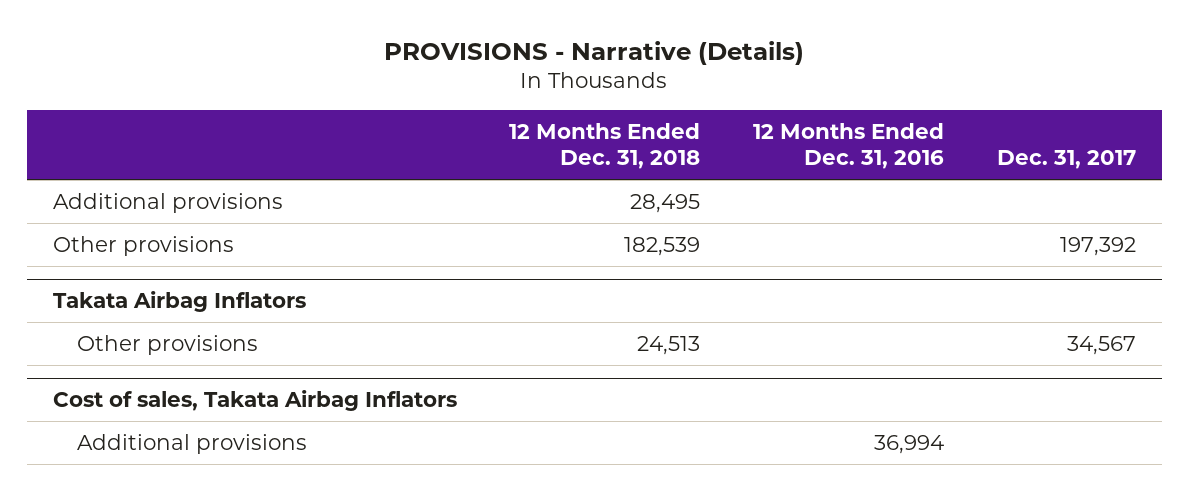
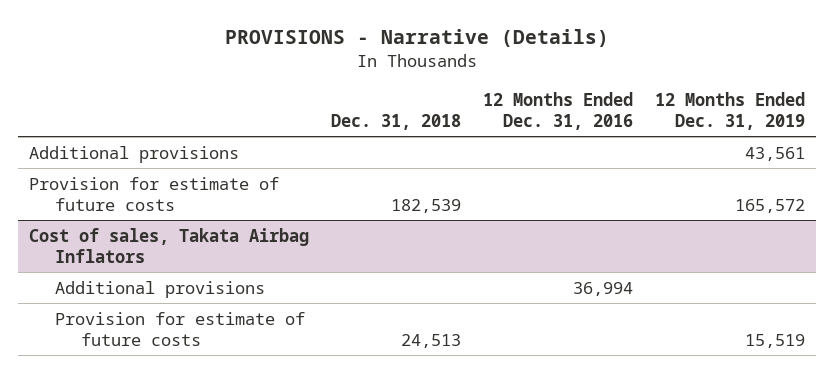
- | 12 Months Ended Dec. 31, 2018 | 12 Months Ended Dec. 31, 2016 | Dec. 31, 2017
+ | Dec. 31, 2018 | 12 Months Ended Dec. 31, 2016 | 12 Months Ended Dec. 31, 2019
- Other provisions | 182,539 | | 197,392
- Takata Airbag Inflators
- Other provisions | 24,513 | | 34,567
+ Provision for estimate of future costs | 182,539 | | 165,572
@ Cost of sales, Takata Airbag Inflators
+ Provision for estimate of future costs | 24,513 | | 15,519

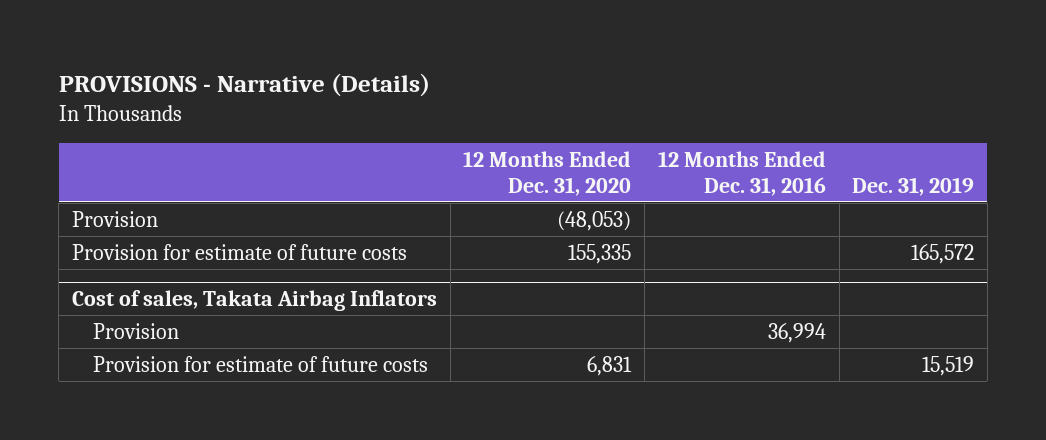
- | Dec. 31, 2018 | 12 Months Ended Dec. 31, 2016 | 12 Months Ended Dec. 31, 2019
+ | 12 Months Ended Dec. 31, 2020 | 12 Months Ended Dec. 31, 2016 | Dec. 31, 2019
- Additional provisions | | | 43,561
+ Provision | (48,053) | |
@ Cost of sales, Takata Airbag Inflators
- Additional provisions | | 36,994 |
+ Provision | | 36,994 |

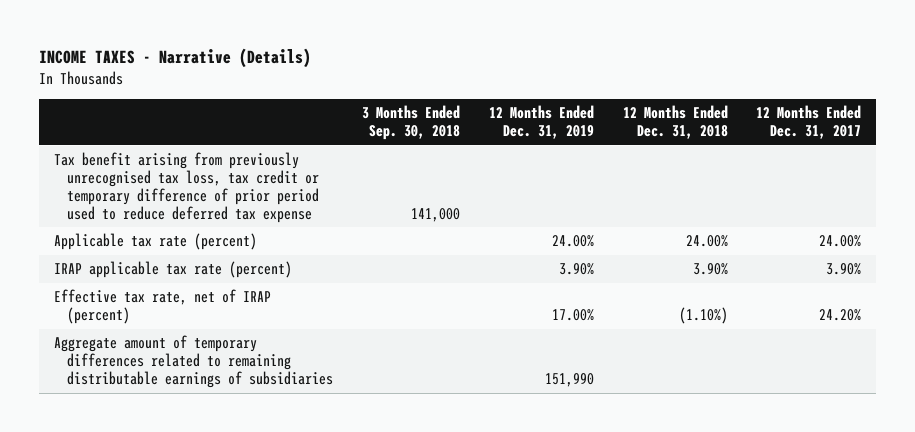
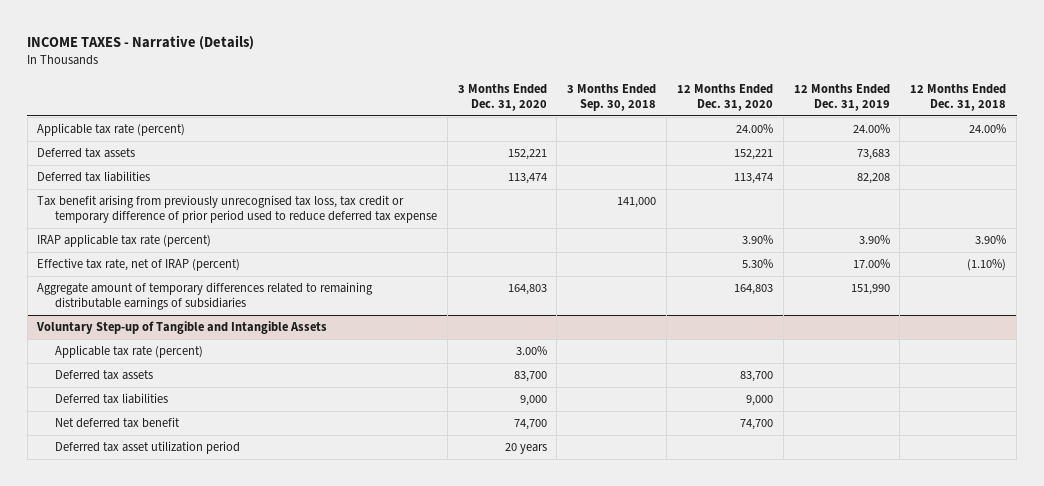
- | 3 Months Ended Sep. 30, 2018 | 12 Months Ended Dec. 31, 2019 | 12 Months Ended Dec. 31, 2018 | 12 Months Ended Dec. 31, 2017
+ | 3 Months Ended Dec. 31, 2020 | 3 Months Ended Sep. 30, 2018 | 12 Months Ended Dec. 31, 2020 | 12 Months Ended Dec. 31, 2019 | 12 Months Ended Dec. 31, 2018
+ Deferred tax assets | 152,221 | | 152,221 | 73,683 |
+ Deferred tax liabilities | 113,474 | | 113,474 | 82,208 |
moved down: Tax benefit arising from previously unrecognised tax loss, tax credit or temporary difference of prior period used to reduce deferred tax expense | | 141,000 | | |
+ Voluntary Step-up of Tangible and Intangible Assets
+ Applicable tax rate (percent) | 3.00% | | | |
+ Deferred tax assets | 83,700 | | 83,700 | |
+ Deferred tax liabilities | 9,000 | | 9,000 | |
+ Net deferred tax benefit | 74,700 | | 74,700 | |
+ Deferred tax asset utilization period | 20 years | | | |

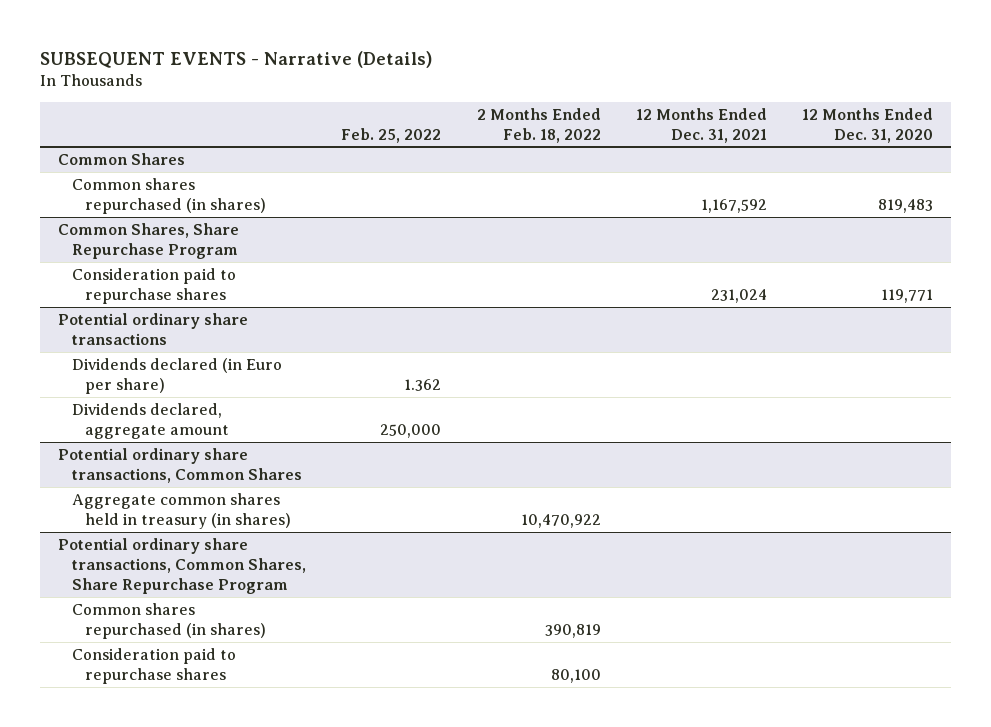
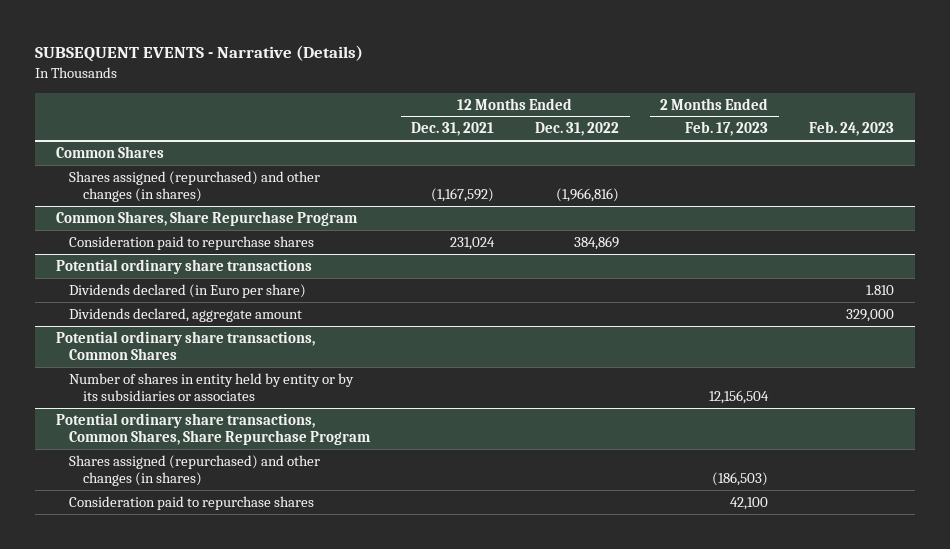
- | Feb. 25, 2022 | 2 Months Ended Feb. 18, 2022 | 12 Months Ended Dec. 31, 2021 | 12 Months Ended Dec. 31, 2020
+ | 12 Months Ended Dec. 31, 2021 | 12 Months Ended Dec. 31, 2022 | 2 Months Ended Feb. 17, 2023 | Feb. 24, 2023
@ Common Shares
- Common shares repurchased (in shares) | | | 1,167,592 | 819,483
+ Shares assigned (repurchased) and other changes (in shares) | (1,167,592) | (1,966,816) | |
@ Potential ordinary share transactions, Common Shares
- Aggregate common shares held in treasury (in shares) | | 10,470,922 | |
+ Number of shares in entity held by entity or by its subsidiaries or associates | | | 12,156,504 |
@ Potential ordinary share transactions, Common Shares, Share Repurchase Program
- Common shares repurchased (in shares) | | 390,819 | |
+ Shares assigned (repurchased) and other changes (in shares) | | | (186,503) |

